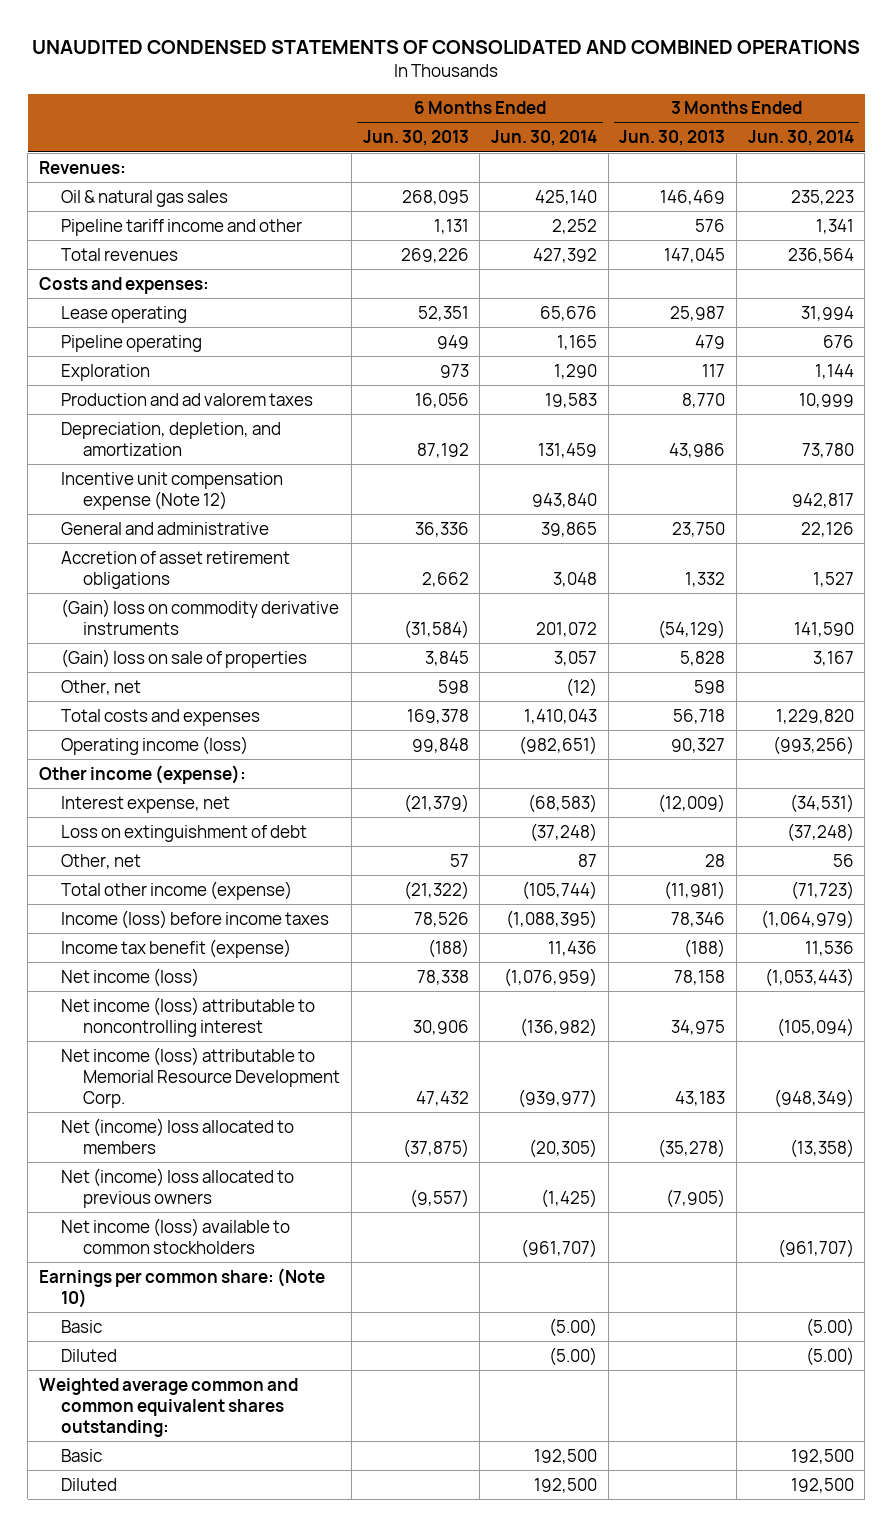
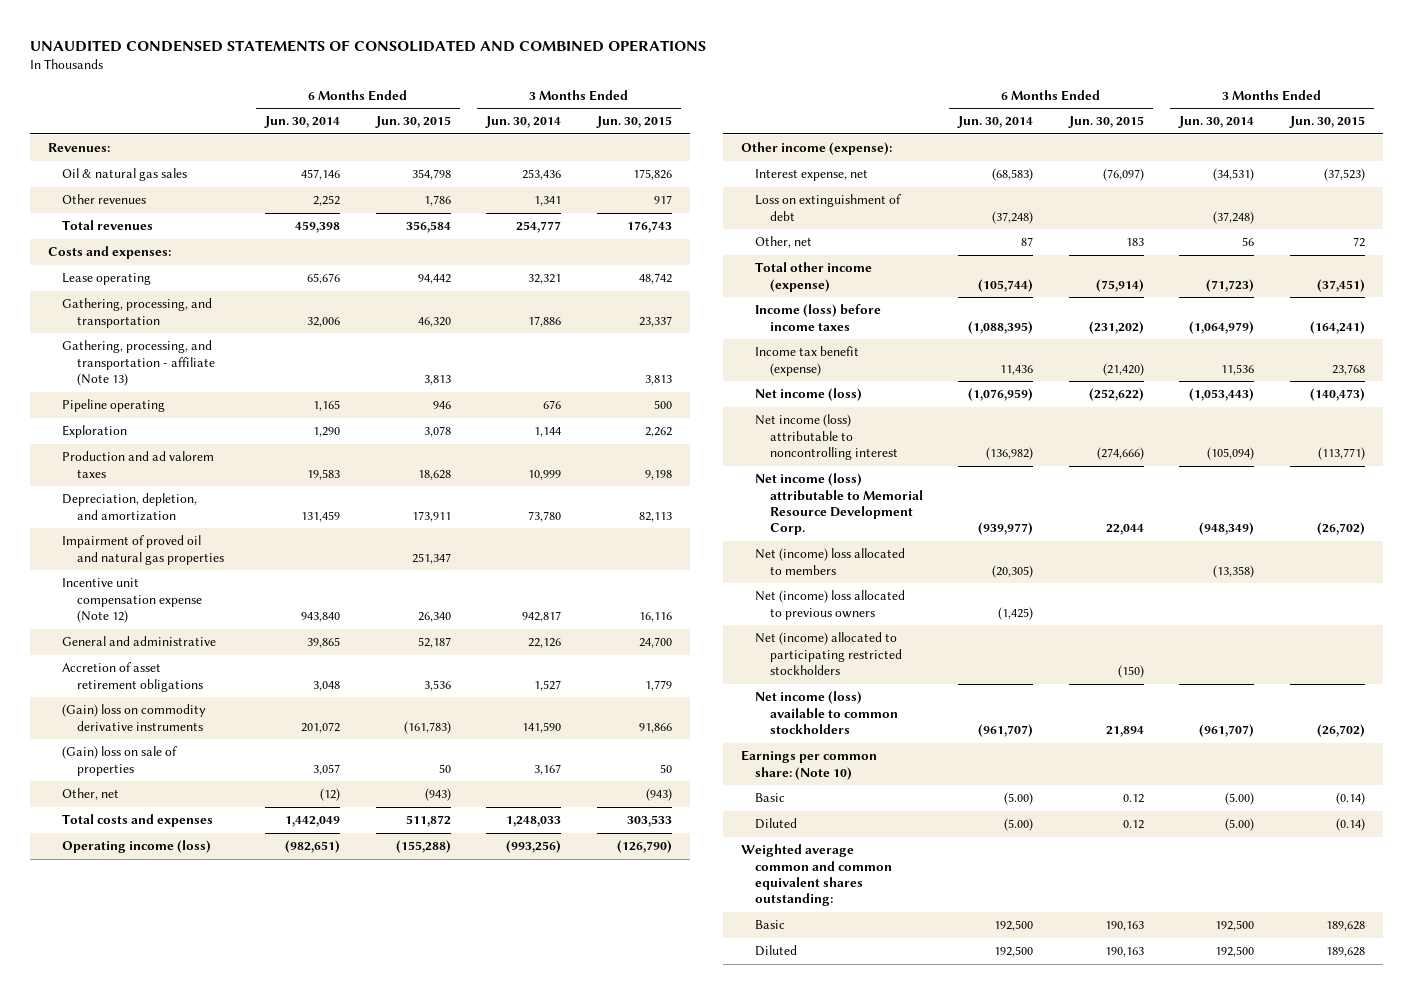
- | 6 Months Ended Jun. 30, 2013 | 6 Months Ended Jun. 30, 2014 | 3 Months Ended Jun. 30, 2013 | 3 Months Ended Jun. 30, 2014
+ | 6 Months Ended Jun. 30, 2014 | 6 Months Ended Jun. 30, 2015 | 3 Months Ended Jun. 30, 2014 | 3 Months Ended Jun. 30, 2015
- Oil & natural gas sales | 268,095 | 425,140 | 146,469 | 235,223
- Pipeline tariff income and other | 1,131 | 2,252 | 576 | 1,341
- Total revenues | 269,226 | 427,392 | 147,045 | 236,564
+ Oil & natural gas sales | 457,146 | 354,798 | 253,436 | 175,826
+ Other revenues | 2,252 | 1,786 | 1,341 | 917
+ Total revenues | 459,398 | 356,584 | 254,777 | 176,743
- Lease operating | 52,351 | 65,676 | 25,987 | 31,994
+ Lease operating | 65,676 | 94,442 | 32,321 | 48,742
+ Gathering, processing, and transportation | 32,006 | 46,320 | 17,886 | 23,337
+ Gathering, processing, and transportation - affiliate (Note 13) | | 3,813 | | 3,813
+ Impairment of proved oil and natural gas properties | | 251,347 | |
- Total costs and expenses | 169,378 | 1,410,043 | 56,718 | 1,229,820
+ Total costs and expenses | 1,442,049 | 511,872 | 1,248,033 | 303,533
+ Net (income) allocated to participating restricted stockholders | | (150) | |

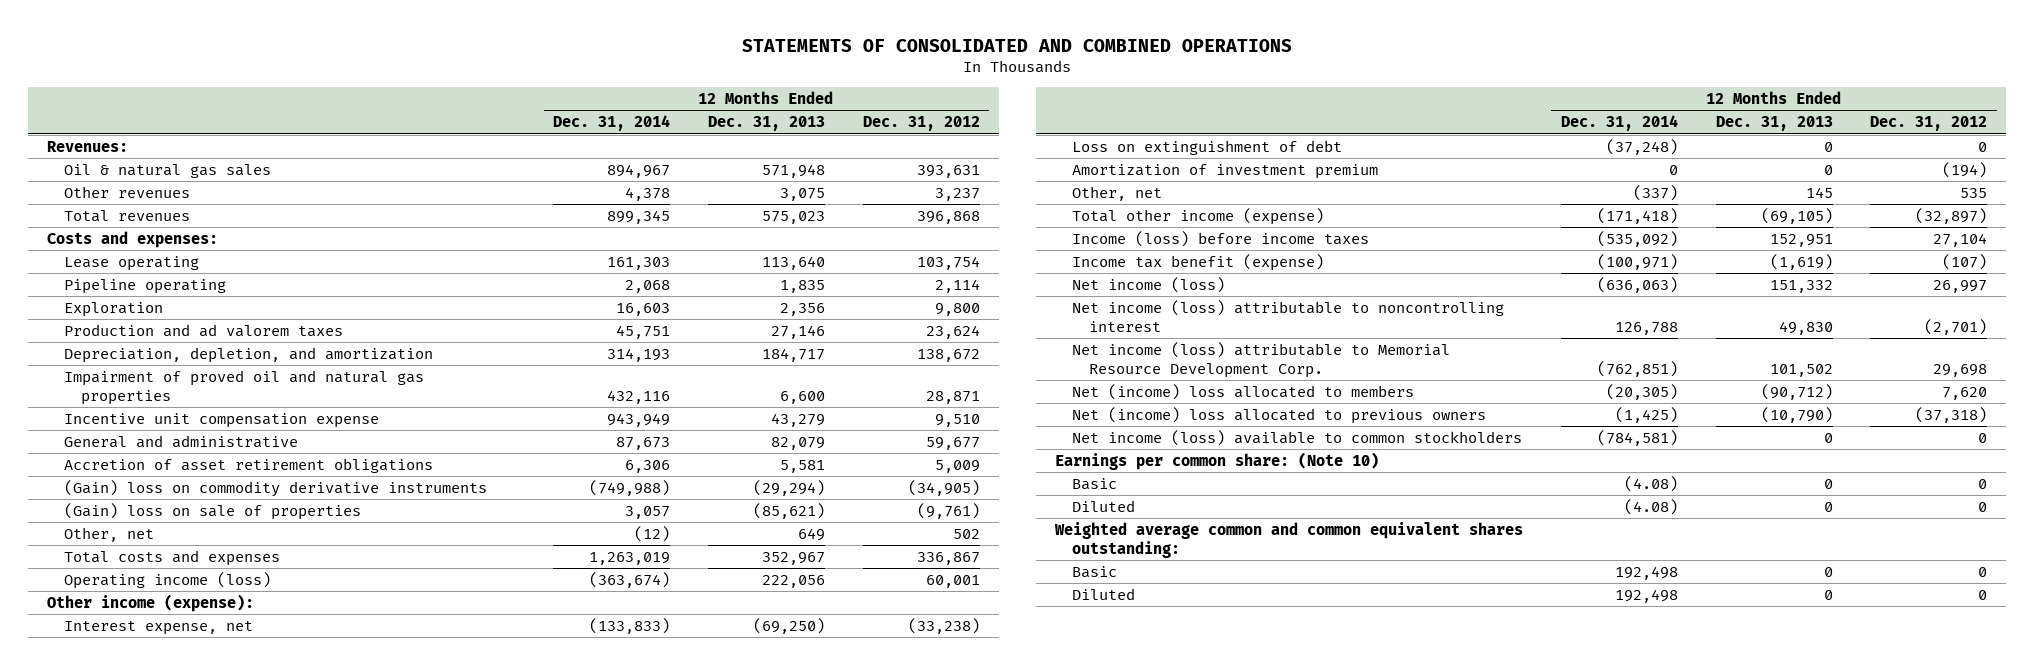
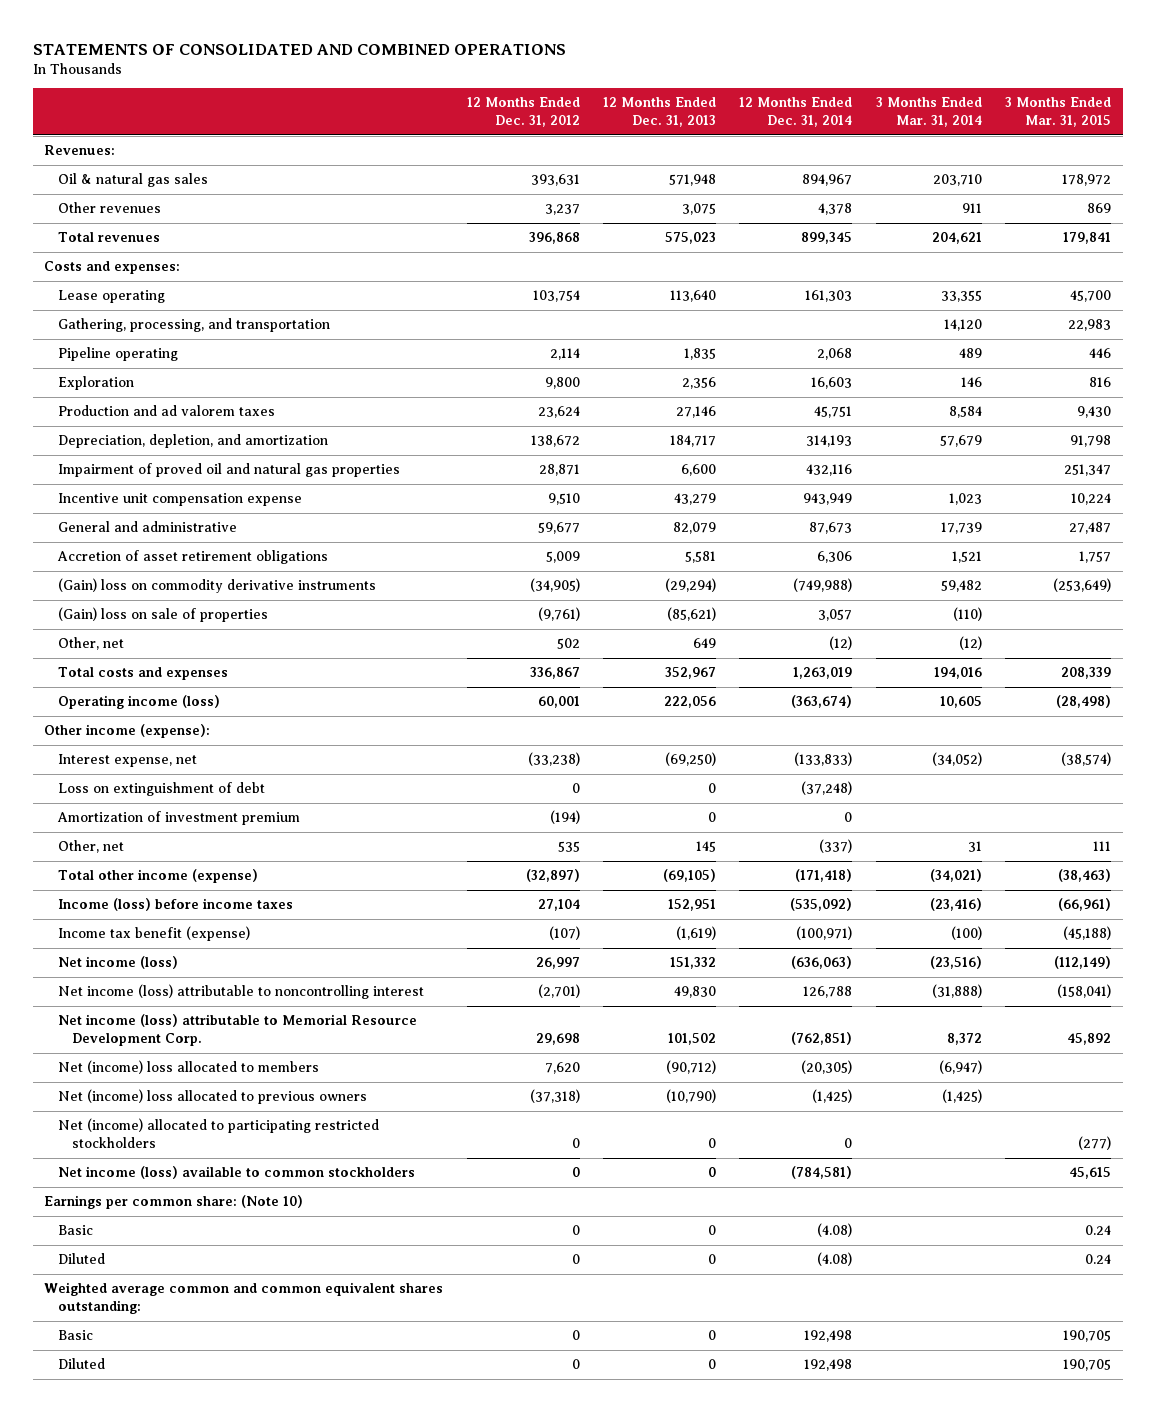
- | 12 Months Ended Dec. 31, 2014 | 12 Months Ended Dec. 31, 2013 | 12 Months Ended Dec. 31, 2012
+ | 12 Months Ended Dec. 31, 2012 | 12 Months Ended Dec. 31, 2013 | 12 Months Ended Dec. 31, 2014 | 3 Months Ended Mar. 31, 2014 | 3 Months Ended Mar. 31, 2015
+ Gathering, processing, and transportation | | | | 14,120 | 22,983
+ Net (income) allocated to participating restricted stockholders | 0 | 0 | 0 | | (277)

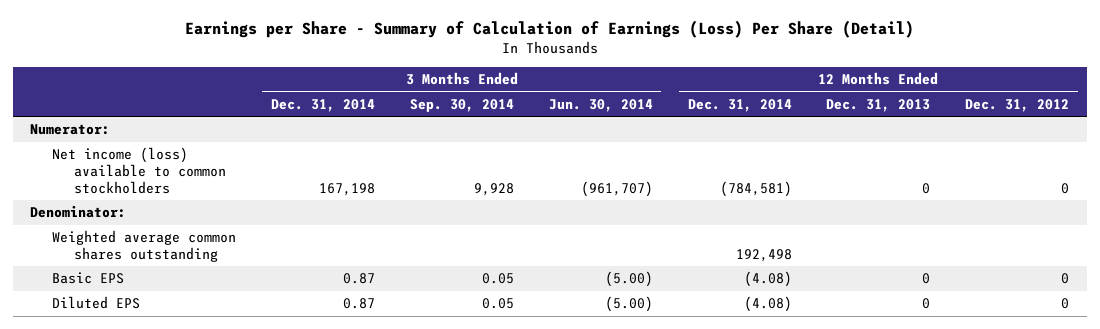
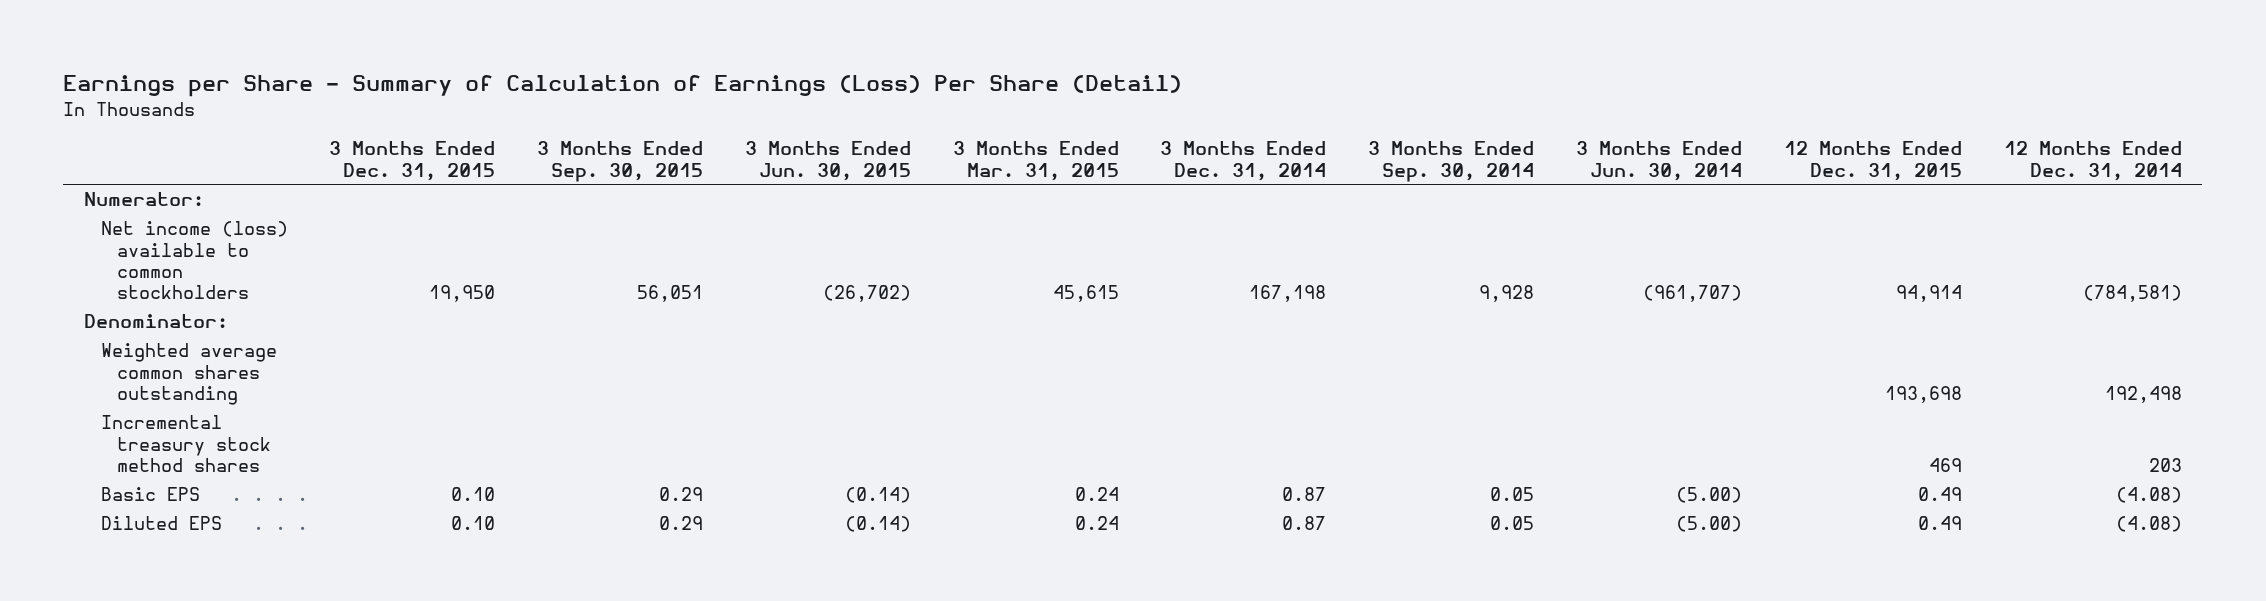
- | 3 Months Ended Dec. 31, 2014 | 3 Months Ended Sep. 30, 2014 | 3 Months Ended Jun. 30, 2014 | 12 Months Ended Dec. 31, 2014 | 12 Months Ended Dec. 31, 2013 | 12 Months Ended Dec. 31, 2012
+ | 3 Months Ended Dec. 31, 2015 | 3 Months Ended Sep. 30, 2015 | 3 Months Ended Jun. 30, 2015 | 3 Months Ended Mar. 31, 2015 | 3 Months Ended Dec. 31, 2014 | 3 Months Ended Sep. 30, 2014 | 3 Months Ended Jun. 30, 2014 | 12 Months Ended Dec. 31, 2015 | 12 Months Ended Dec. 31, 2014
+ Incremental treasury stock method shares | | | | | | | | 469 | 203

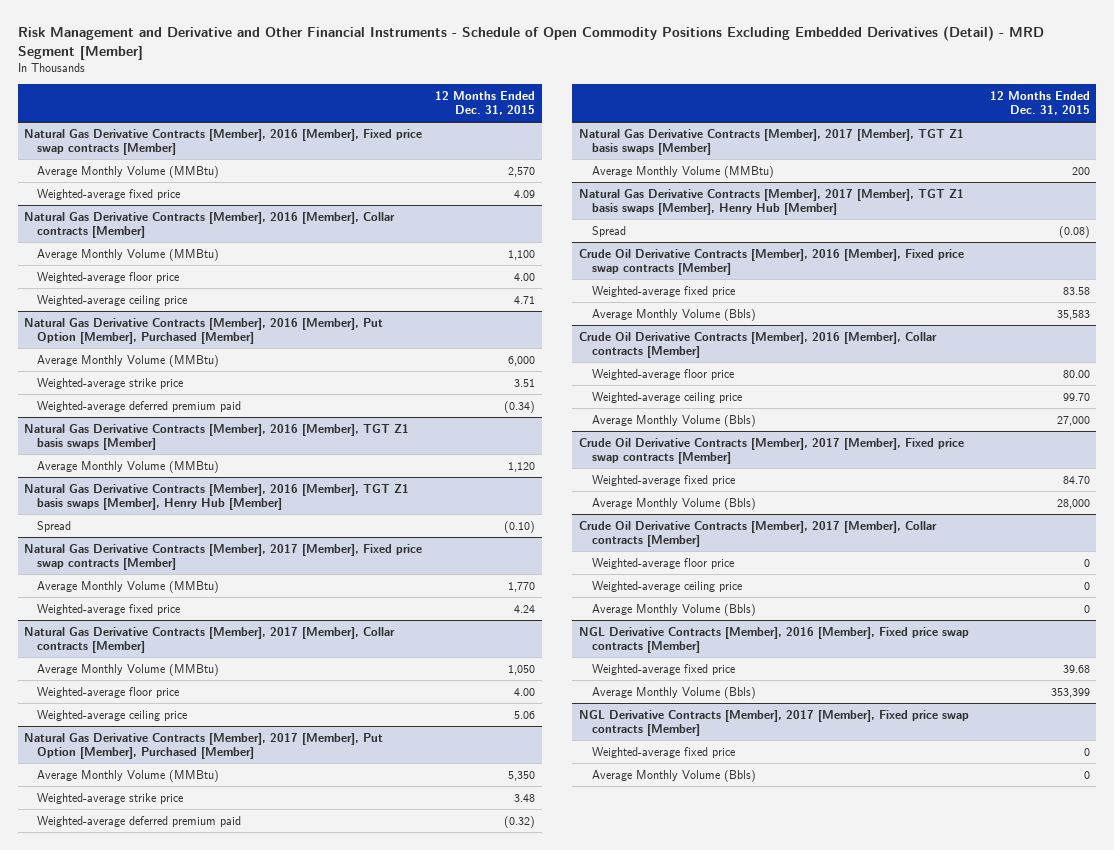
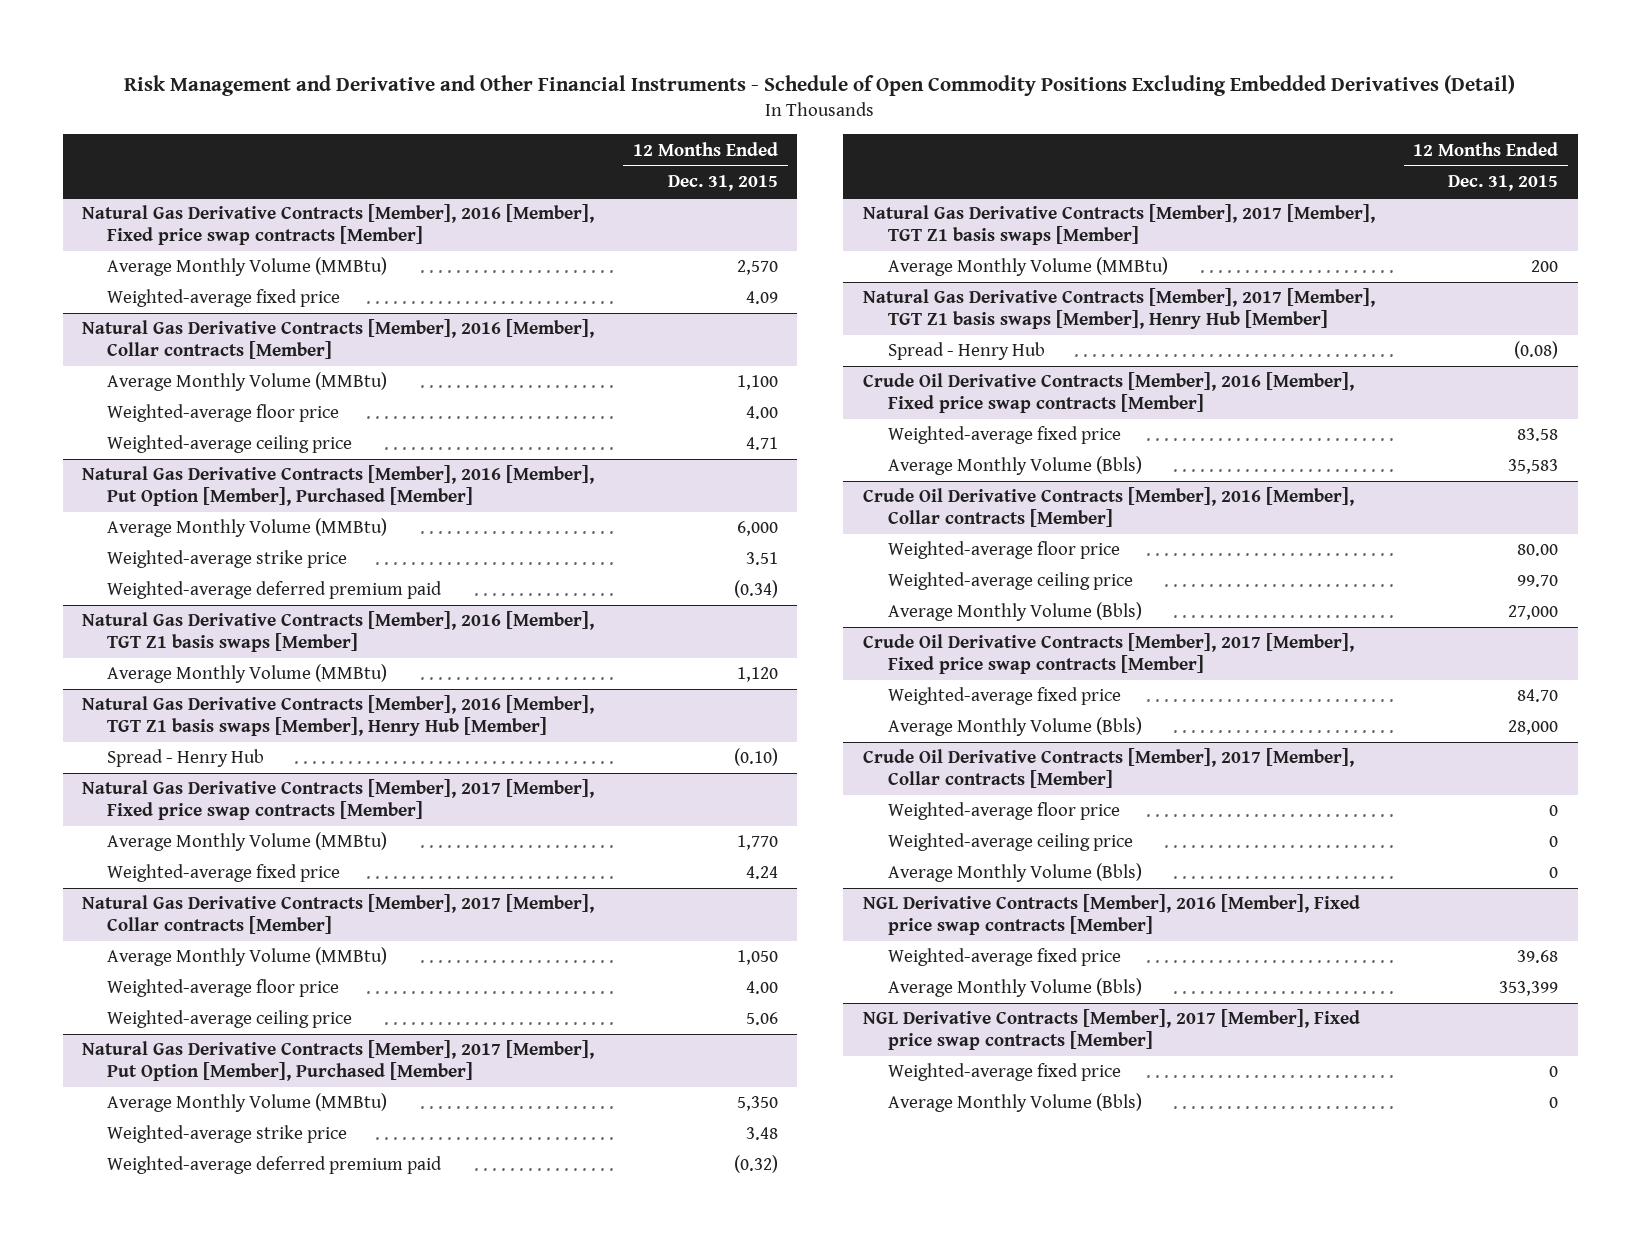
- Risk Management and Derivative and Other Financial Instruments - Schedule of Open Commodity Positions Excluding Embedded Derivatives (Detail) - MRD Segment [Member]
+ Risk Management and Derivative and Other Financial Instruments - Schedule of Open Commodity Positions Excluding Embedded Derivatives (Detail)
@ Natural Gas Derivative Contracts [Member], 2016 [Member], TGT Z1 basis swaps [Member], Henry Hub [Member]
- Spread | (0.10)
+ Spread - Henry Hub | (0.10)
@ Natural Gas Derivative Contracts [Member], 2017 [Member], TGT Z1 basis swaps [Member], Henry Hub [Member]
- Spread | (0.08)
+ Spread - Henry Hub | (0.08)

